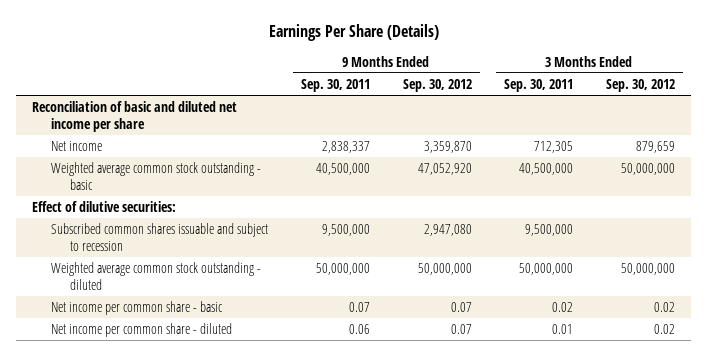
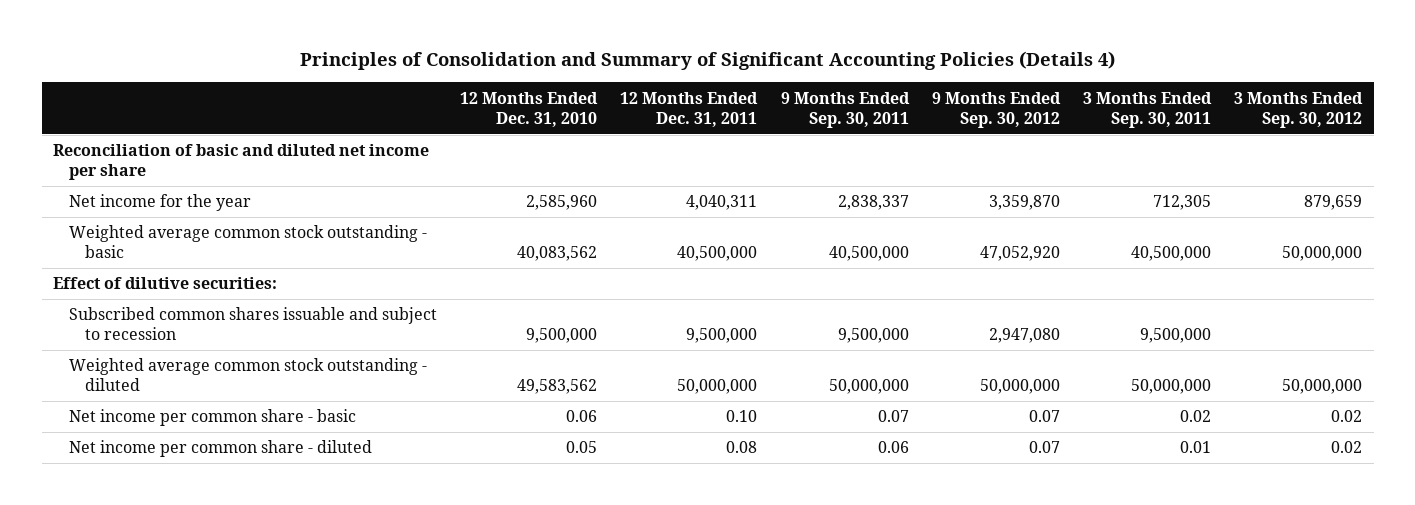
- Earnings Per Share (Details)
+ Principles of Consolidation and Summary of Significant Accounting Policies (Details 4)
- | 9 Months Ended Sep. 30, 2011 | 9 Months Ended Sep. 30, 2012 | 3 Months Ended Sep. 30, 2011 | 3 Months Ended Sep. 30, 2012
+ | 12 Months Ended Dec. 31, 2010 | 12 Months Ended Dec. 31, 2011 | 9 Months Ended Sep. 30, 2011 | 9 Months Ended Sep. 30, 2012 | 3 Months Ended Sep. 30, 2011 | 3 Months Ended Sep. 30, 2012
- Net income | 2,838,337 | 3,359,870 | 712,305 | 879,659
+ Net income for the year | 2,585,960 | 4,040,311 | 2,838,337 | 3,359,870 | 712,305 | 879,659

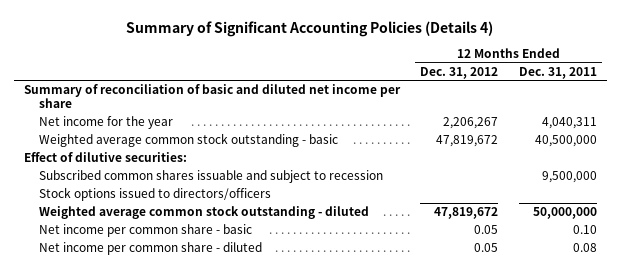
- Principles of Consolidation and Summary of Significant Accounting Policies (Details 4)
+ Summary of Significant Accounting Policies (Details 4)
- | 12 Months Ended Dec. 31, 2010 | 12 Months Ended Dec. 31, 2011 | 9 Months Ended Sep. 30, 2011 | 9 Months Ended Sep. 30, 2012 | 3 Months Ended Sep. 30, 2011 | 3 Months Ended Sep. 30, 2012
+ | 12 Months Ended Dec. 31, 2012 | 12 Months Ended Dec. 31, 2011
- Reconciliation of basic and diluted net income per share
+ Summary of reconciliation of basic and diluted net income per share
+ Stock options issued to directors/officers

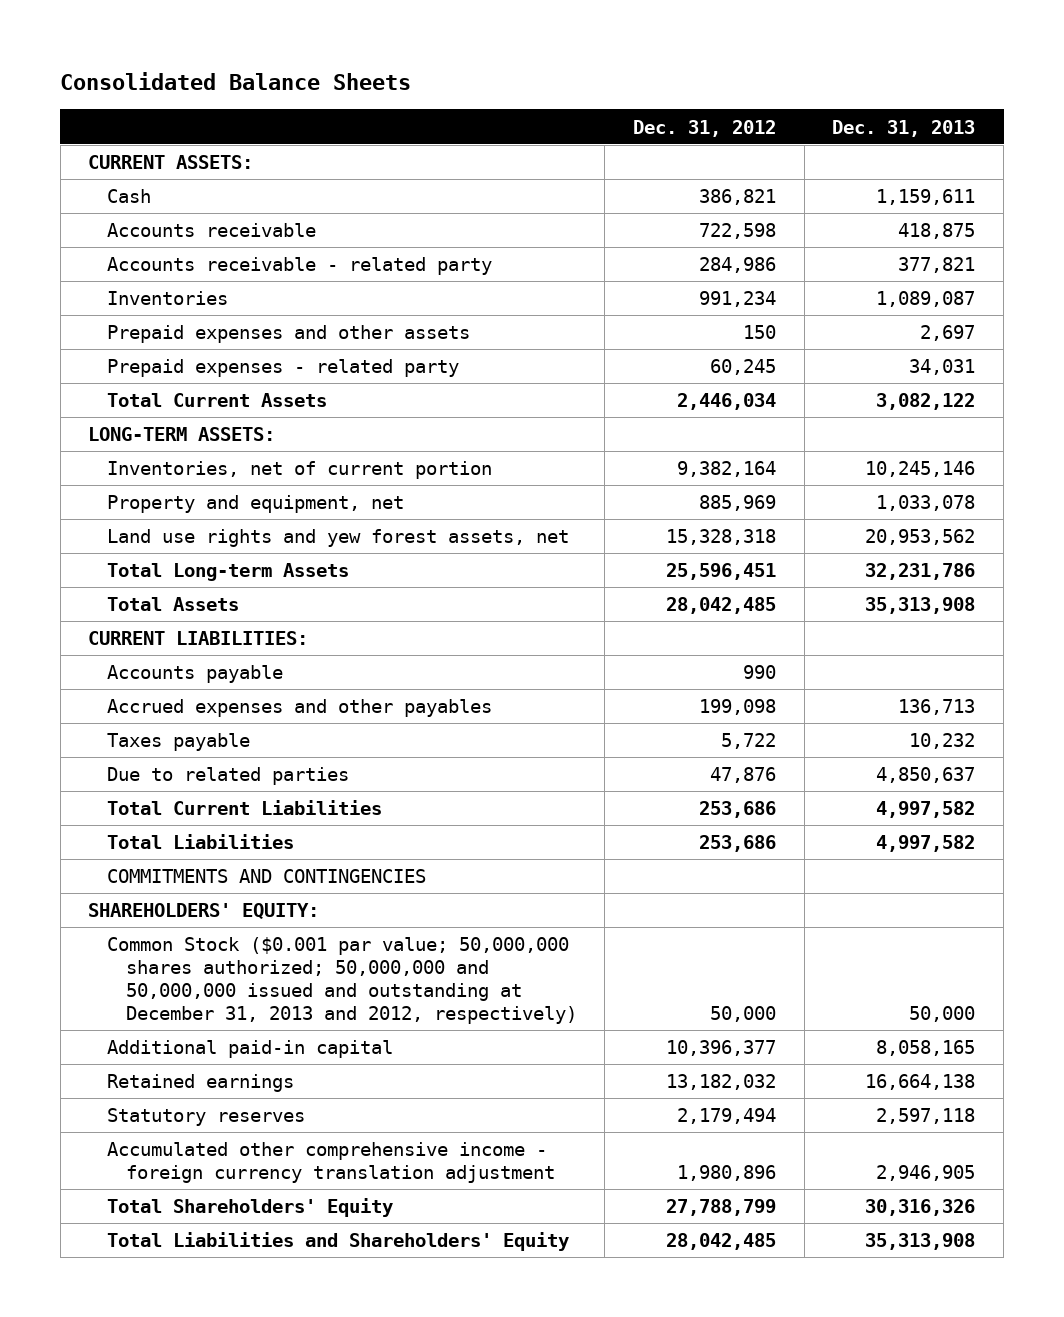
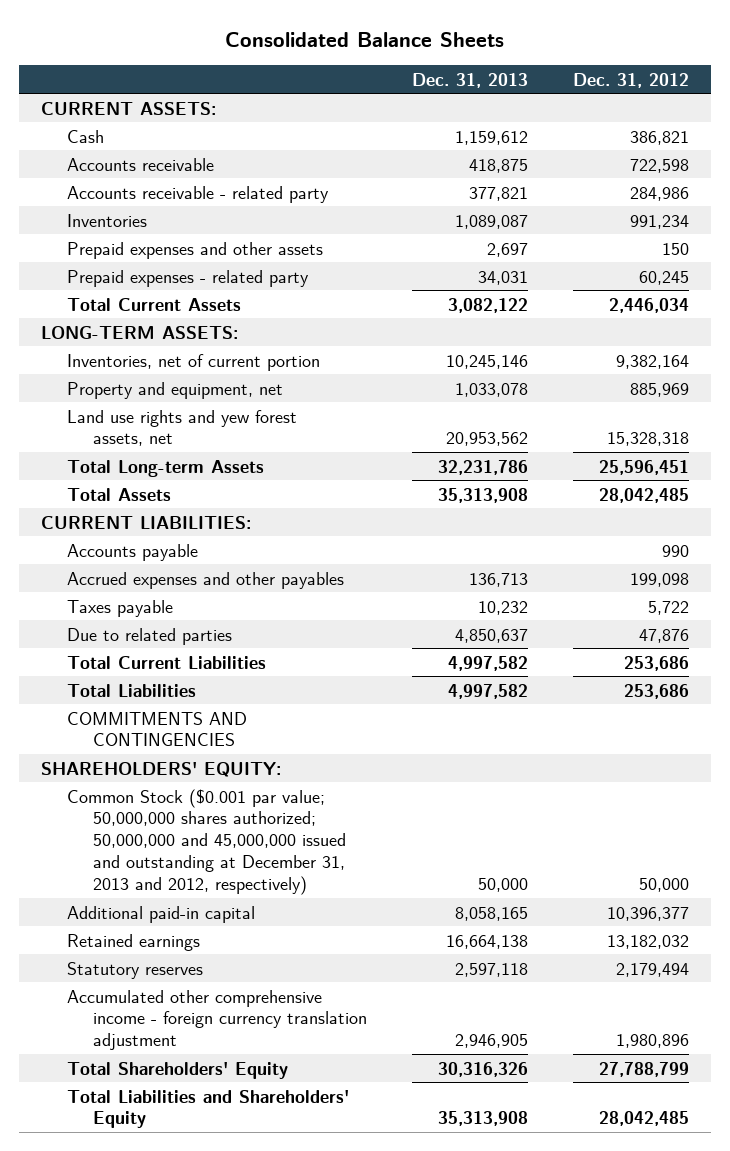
- | Dec. 31, 2012 | Dec. 31, 2013
+ | Dec. 31, 2013 | Dec. 31, 2012
- Cash | 386,821 | 1,159,611
+ Cash | 1,159,612 | 386,821
- Common Stock ($0.001 par value; 50,000,000 shares authorized; 50,000,000 and 50,000,000 issued and outstanding at December 31, 2013 and 2012, respectively) | 50,000 | 50,000
+ Common Stock ($0.001 par value; 50,000,000 shares authorized; 50,000,000 and 45,000,000 issued and outstanding at December 31, 2013 and 2012, respectively) | 50,000 | 50,000

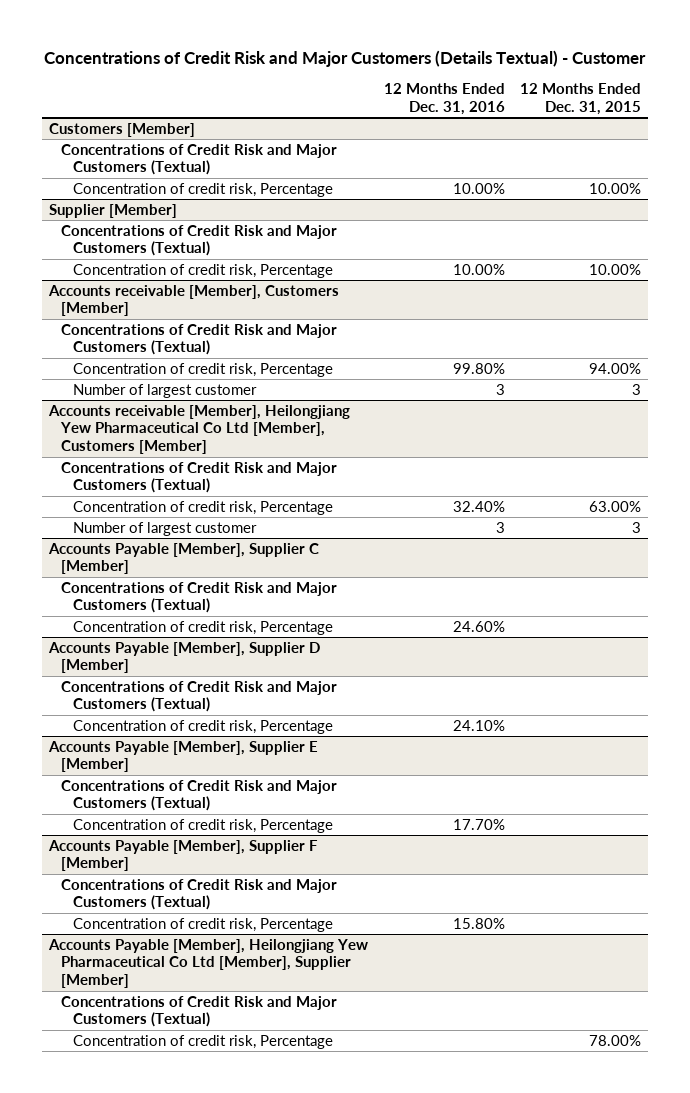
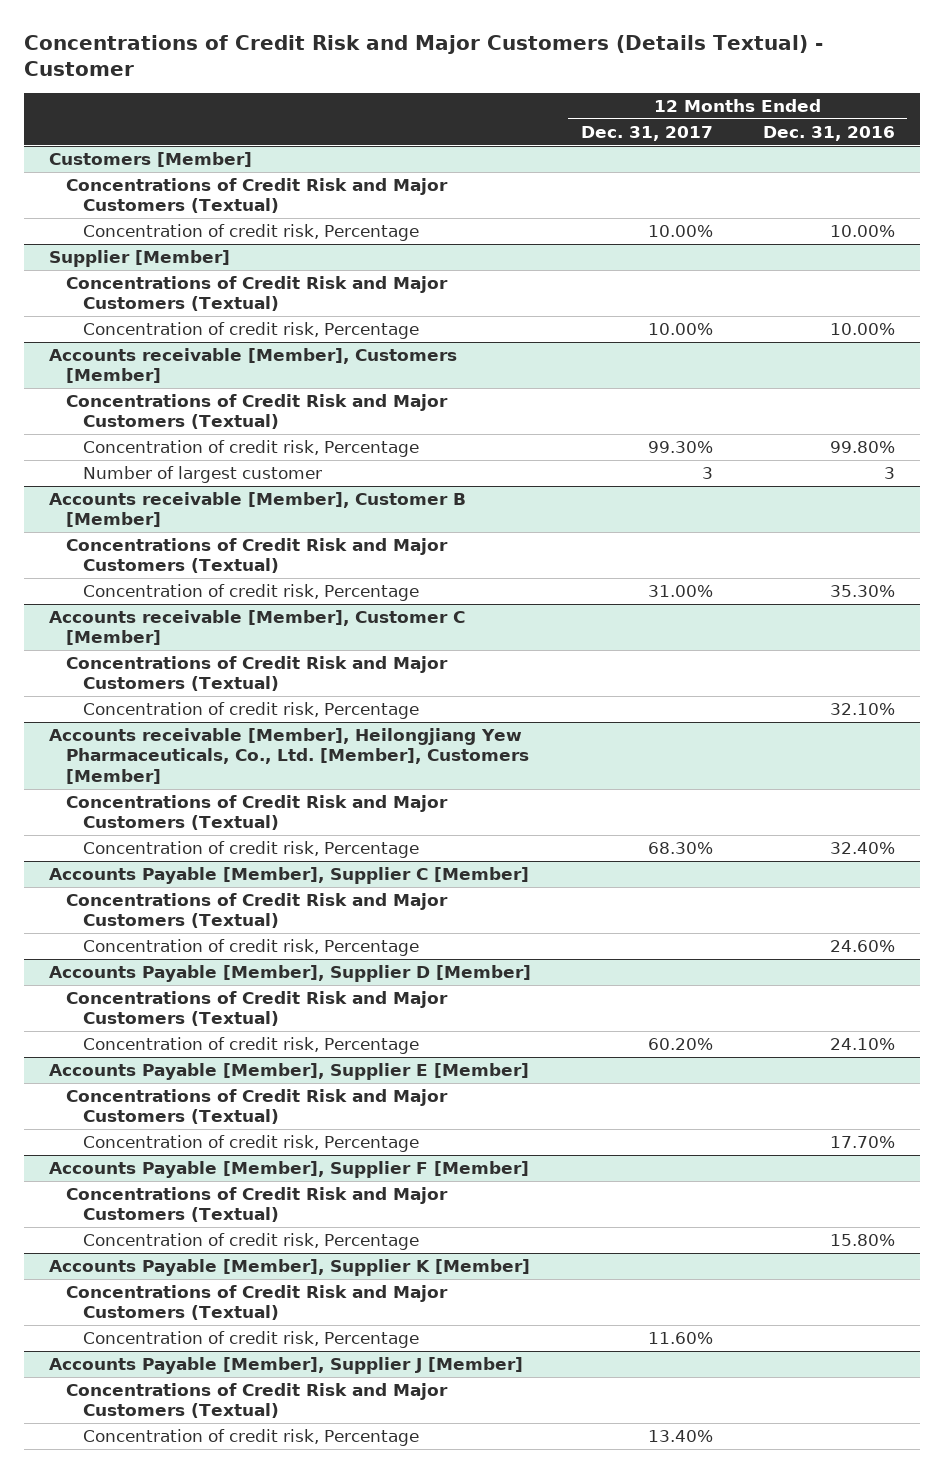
- | 12 Months Ended Dec. 31, 2016 | 12 Months Ended Dec. 31, 2015
+ | 12 Months Ended Dec. 31, 2017 | 12 Months Ended Dec. 31, 2016
- Accounts receivable [Member], Heilongjiang Yew Pharmaceutical Co Ltd [Member], Customers [Member]
+ Accounts receivable [Member], Customer B [Member]
+ Concentration of credit risk, Percentage | 31.00% | 35.30%
+ Accounts receivable [Member], Customer C [Member]
+ Concentrations of Credit Risk and Major Customers (Textual)
+ Concentration of credit risk, Percentage | | 32.10%
+ Accounts receivable [Member], Heilongjiang Yew Pharmaceuticals, Co., Ltd. [Member], Customers [Member]
+ Concentrations of Credit Risk and Major Customers (Textual)
- Number of largest customer | 3 | 3
- Accounts Payable [Member], Heilongjiang Yew Pharmaceutical Co Ltd [Member], Supplier [Member]
+ Accounts Payable [Member], Supplier K [Member]
+ Accounts Payable [Member], Supplier J [Member]
+ Concentrations of Credit Risk and Major Customers (Textual)
+ Concentration of credit risk, Percentage | 13.40% |

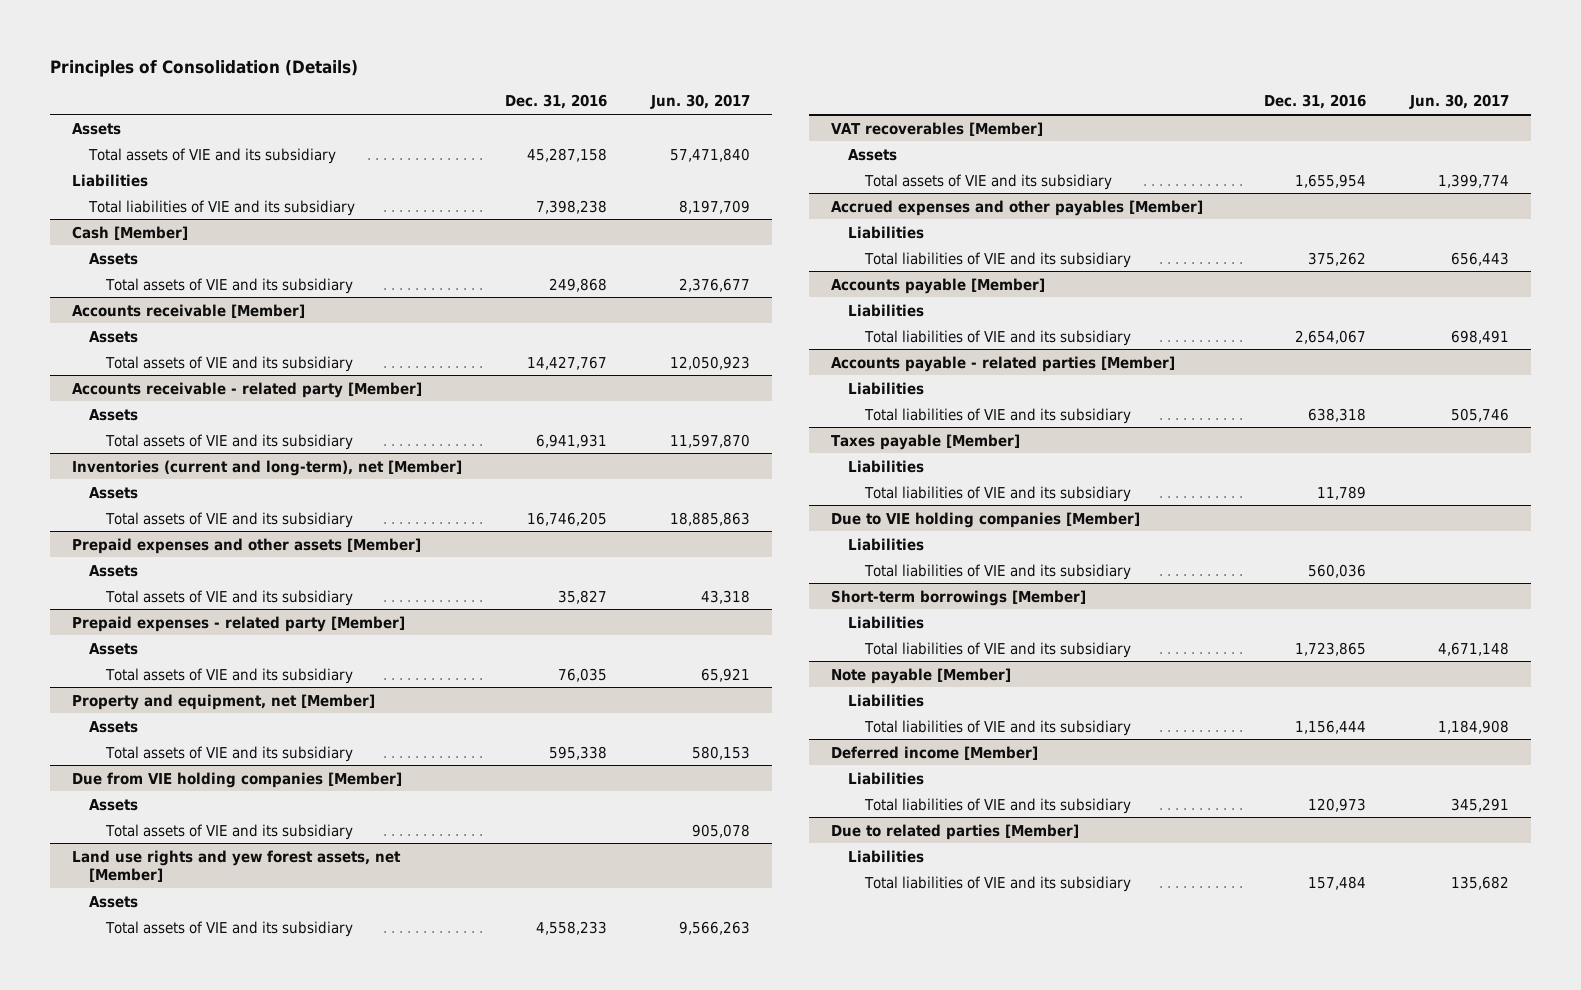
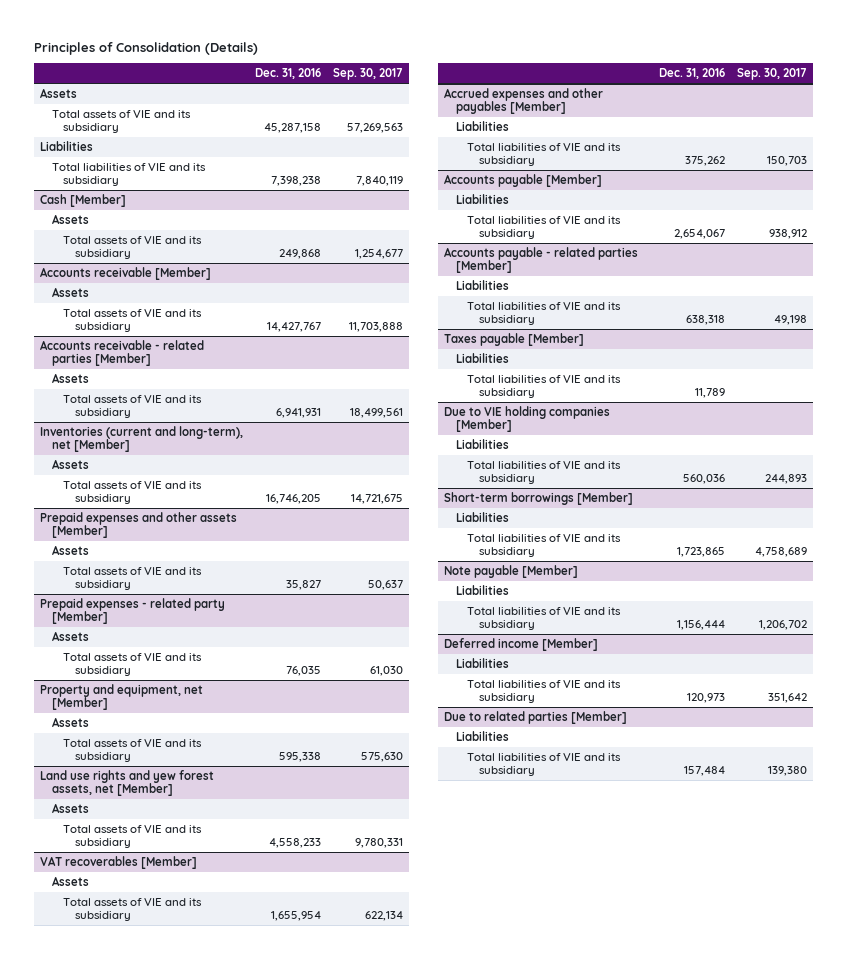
- | Dec. 31, 2016 | Jun. 30, 2017
+ | Dec. 31, 2016 | Sep. 30, 2017
- Accounts receivable - related party [Member]
+ Accounts receivable - related parties [Member]
- Due from VIE holding companies [Member]
- Assets
- Total assets of VIE and its subsidiary | | 905,078

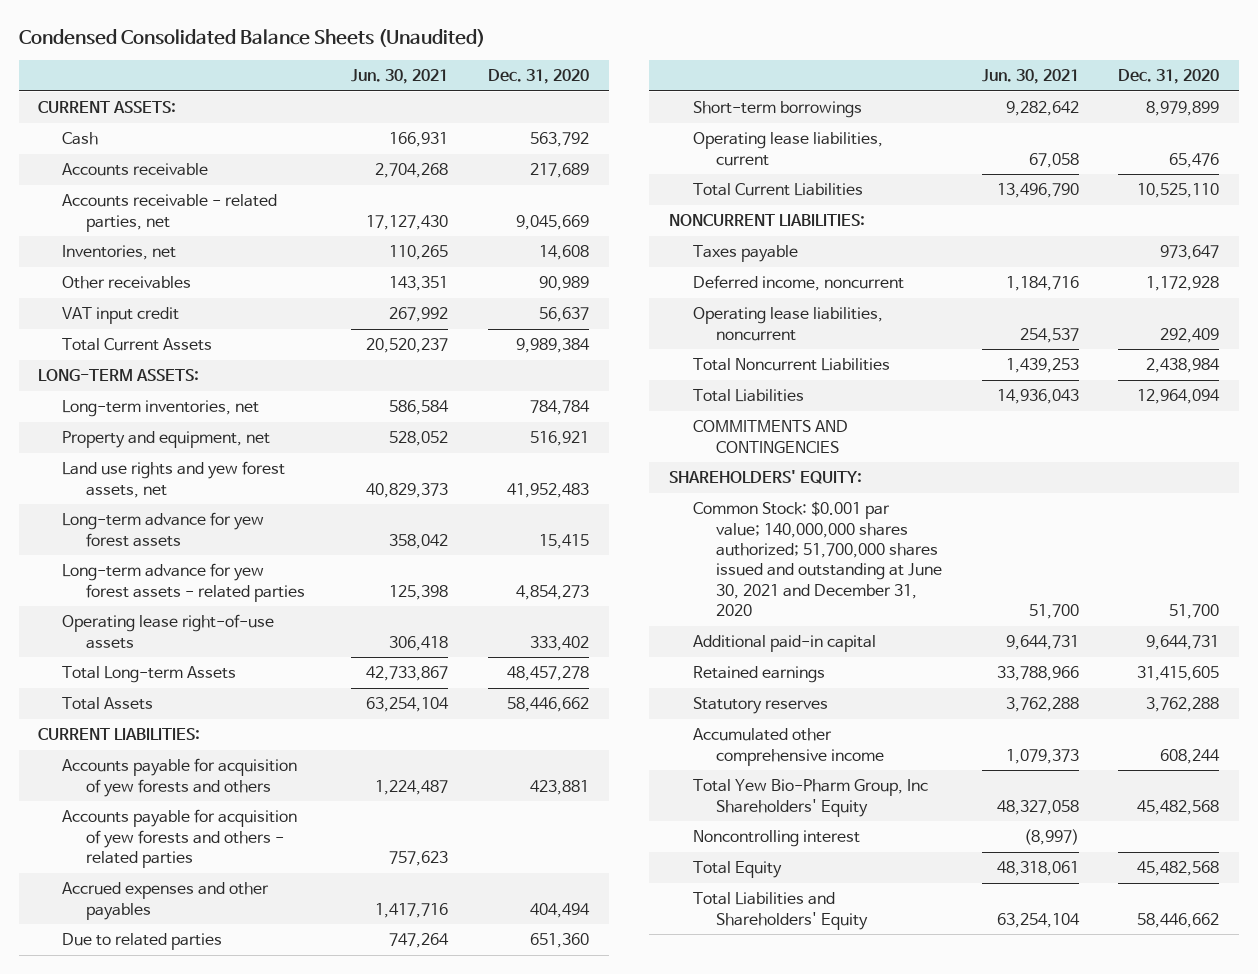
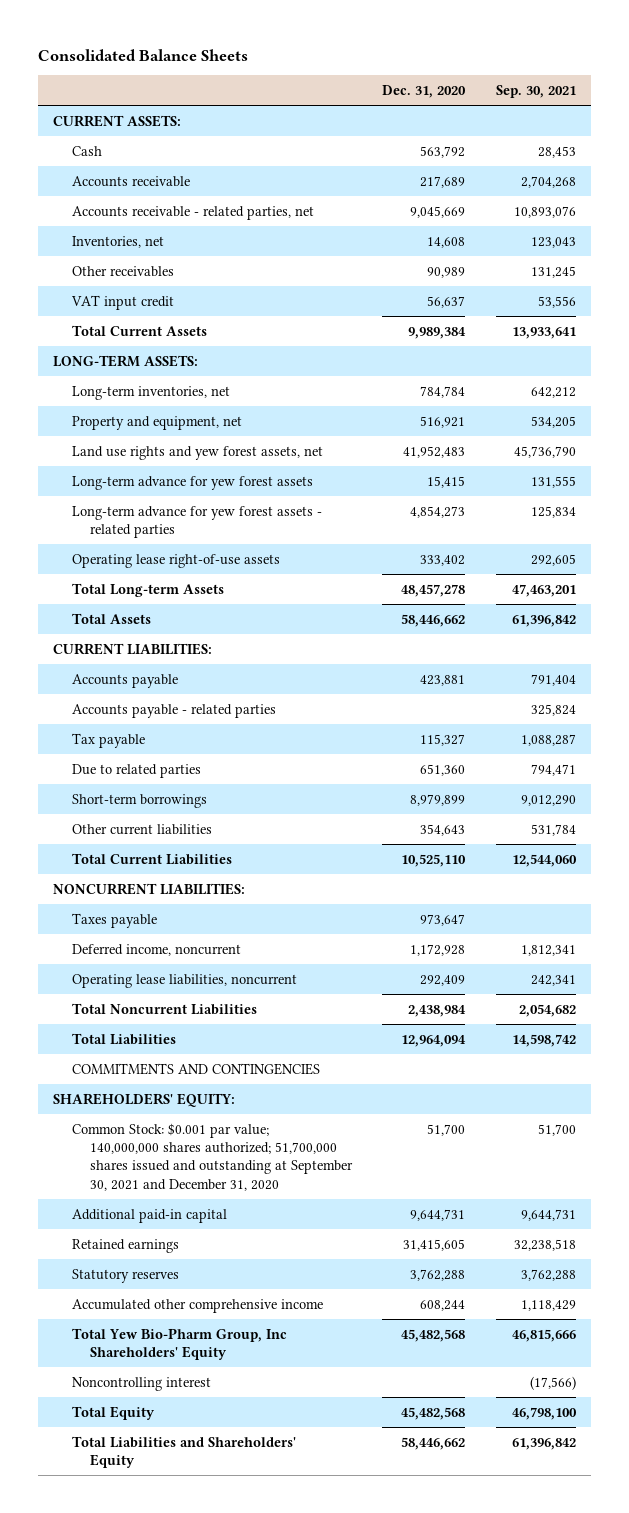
- Condensed Consolidated Balance Sheets (Unaudited)
+ Consolidated Balance Sheets
- | Jun. 30, 2021 | Dec. 31, 2020
+ | Dec. 31, 2020 | Sep. 30, 2021
- Accounts payable for acquisition of yew forests and others | 1,224,487 | 423,881
- Accounts payable for acquisition of yew forests and others - related parties | 757,623 |
- Accrued expenses and other payables | 1,417,716 | 404,494
+ Accounts payable | 423,881 | 791,404
+ Accounts payable - related parties | | 325,824
+ Tax payable | 115,327 | 1,088,287
- Operating lease liabilities, current | 67,058 | 65,476
+ Other current liabilities | 354,643 | 531,784
- Common Stock: $0.001 par value; 140,000,000 shares authorized; 51,700,000 shares issued and outstanding at June 30, 2021 and December 31, 2020 | 51,700 | 51,700
+ Common Stock: $0.001 par value; 140,000,000 shares authorized; 51,700,000 shares issued and outstanding at September 30, 2021 and December 31, 2020 | 51,700 | 51,700

